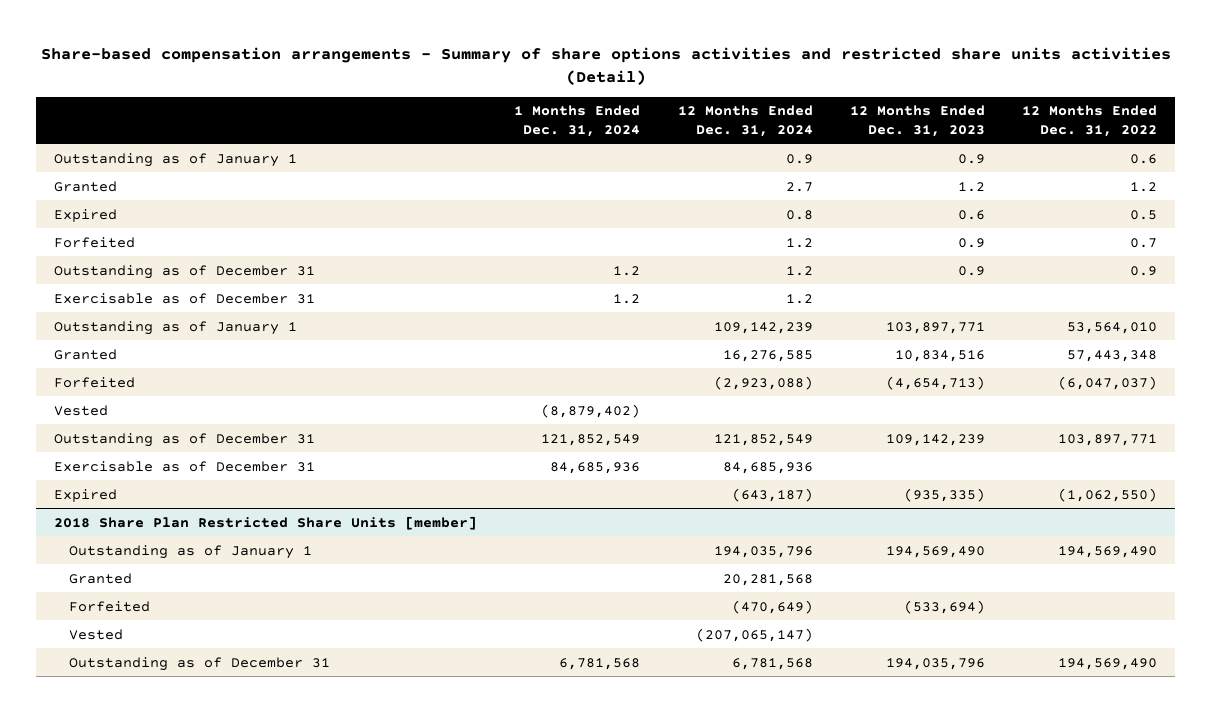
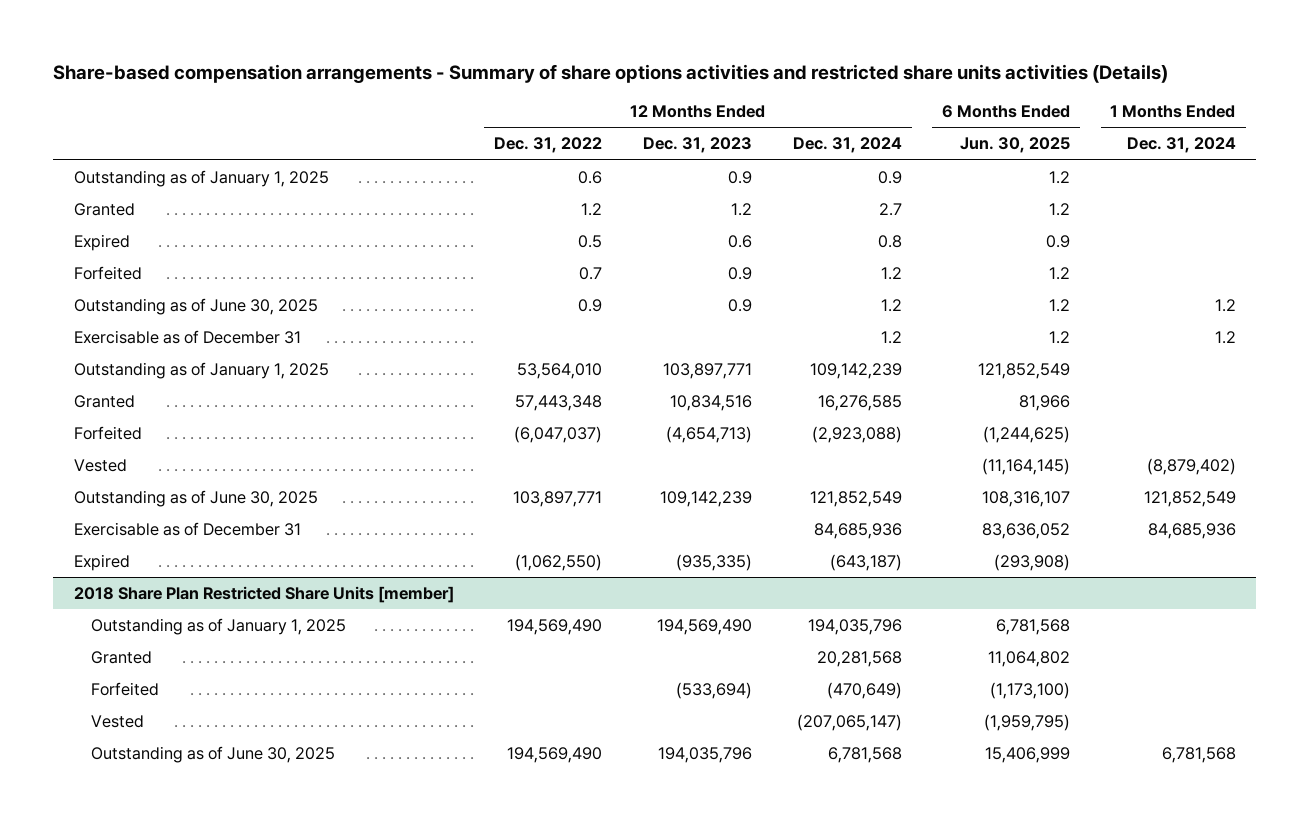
- Share-based compensation arrangements - Summary of share options activities and restricted share units activities (Detail)
+ Share-based compensation arrangements - Summary of share options activities and restricted share units activities (Details)
- | 1 Months Ended Dec. 31, 2024 | 12 Months Ended Dec. 31, 2024 | 12 Months Ended Dec. 31, 2023 | 12 Months Ended Dec. 31, 2022
+ | 12 Months Ended Dec. 31, 2022 | 12 Months Ended Dec. 31, 2023 | 12 Months Ended Dec. 31, 2024 | 6 Months Ended Jun. 30, 2025 | 1 Months Ended Dec. 31, 2024
- Outstanding as of January 1 | | 0.9 | 0.9 | 0.6
+ Outstanding as of January 1, 2025 | 0.6 | 0.9 | 0.9 | 1.2 |
- Outstanding as of December 31 | 1.2 | 1.2 | 0.9 | 0.9
+ Outstanding as of June 30, 2025 | 0.9 | 0.9 | 1.2 | 1.2 | 1.2
- Outstanding as of January 1 | | 109,142,239 | 103,897,771 | 53,564,010
+ Outstanding as of January 1, 2025 | 53,564,010 | 103,897,771 | 109,142,239 | 121,852,549 |
- Outstanding as of December 31 | 121,852,549 | 121,852,549 | 109,142,239 | 103,897,771
+ Outstanding as of June 30, 2025 | 103,897,771 | 109,142,239 | 121,852,549 | 108,316,107 | 121,852,549
@ 2018 Share Plan Restricted Share Units [member]
- Outstanding as of January 1 | | 194,035,796 | 194,569,490 | 194,569,490
+ Outstanding as of January 1, 2025 | 194,569,490 | 194,569,490 | 194,035,796 | 6,781,568 |
- Outstanding as of December 31 | 6,781,568 | 6,781,568 | 194,035,796 | 194,569,490
+ Outstanding as of June 30, 2025 | 194,569,490 | 194,035,796 | 6,781,568 | 15,406,999 | 6,781,568

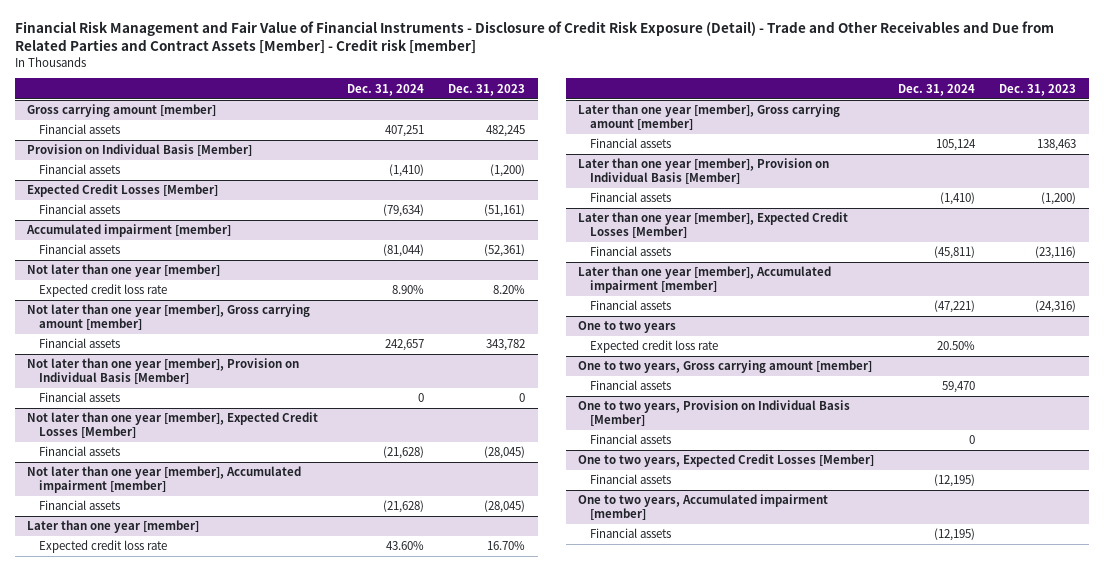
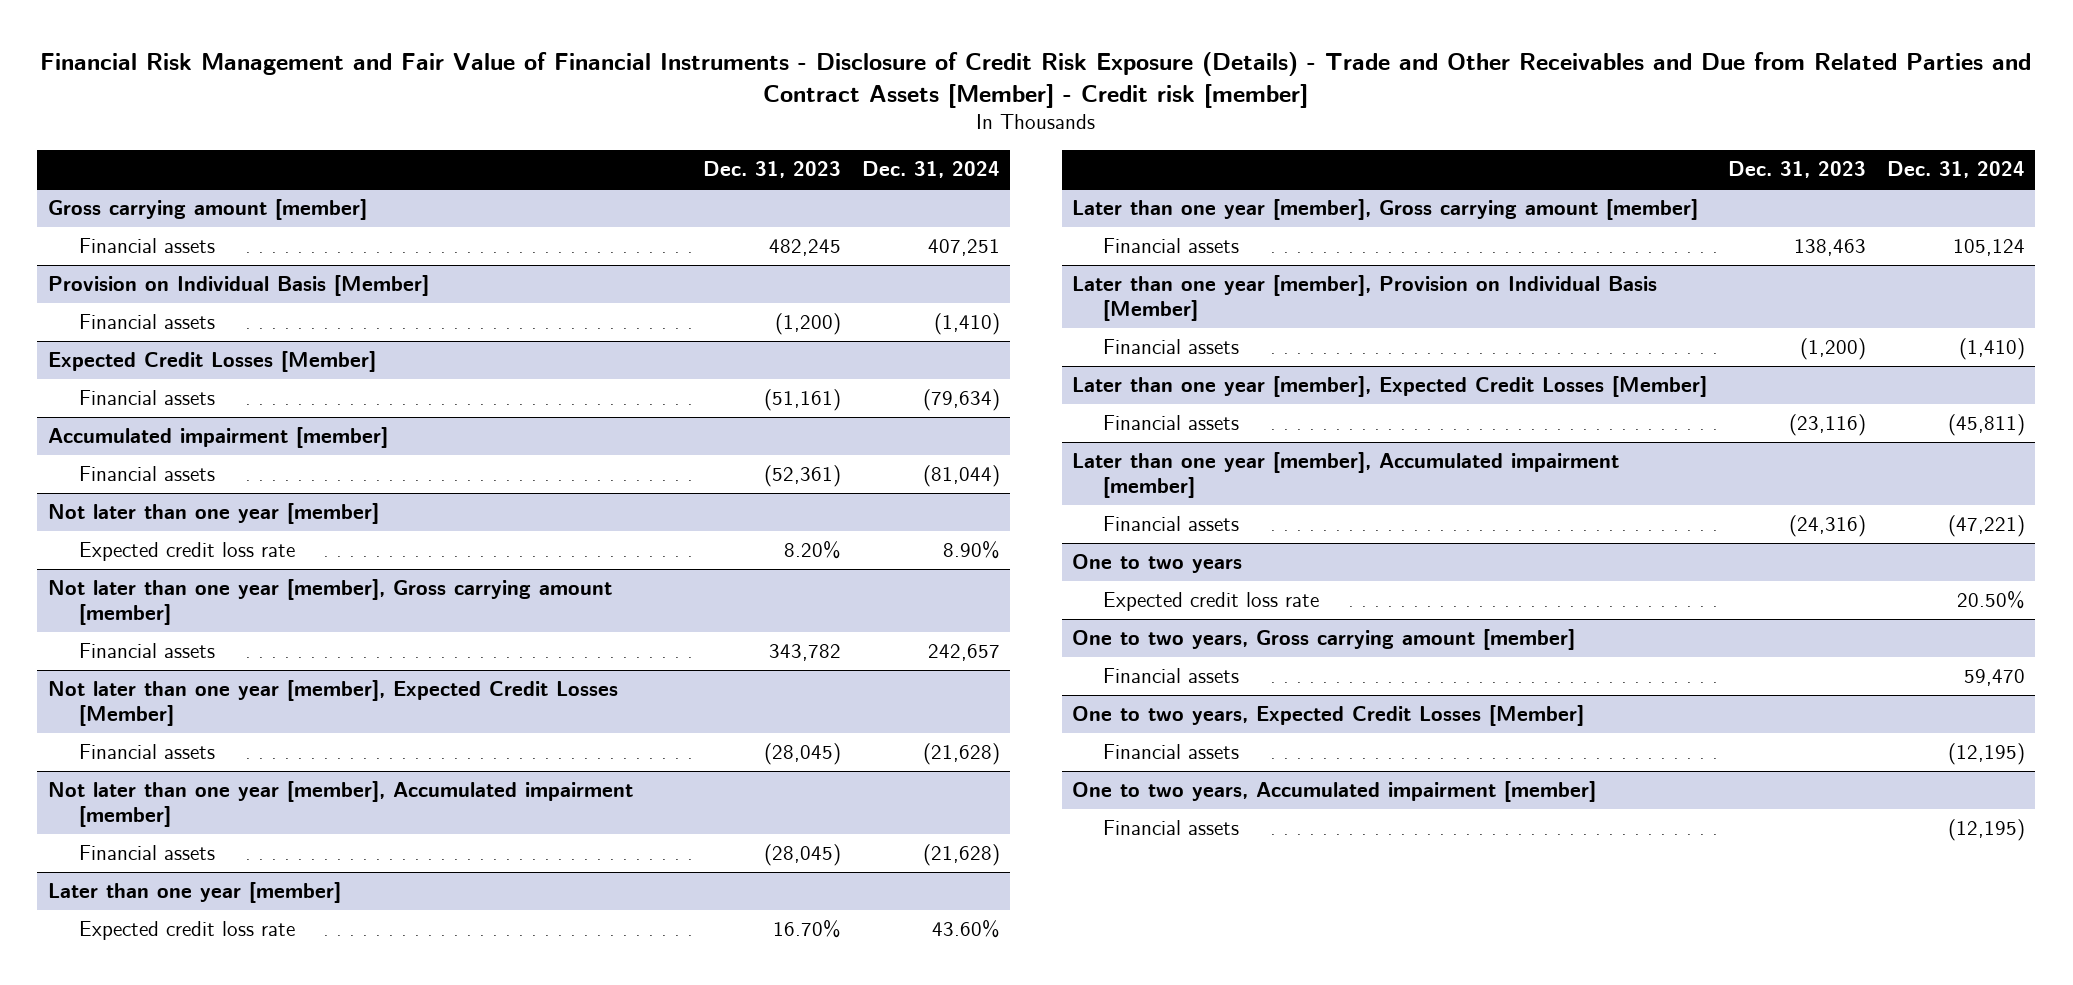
- Financial Risk Management and Fair Value of Financial Instruments - Disclosure of Credit Risk Exposure (Detail) - Trade and Other Receivables and Due from Related Parties and Contract Assets [Member] - Credit risk [member]
+ Financial Risk Management and Fair Value of Financial Instruments - Disclosure of Credit Risk Exposure (Details) - Trade and Other Receivables and Due from Related Parties and Contract Assets [Member] - Credit risk [member]
- | Dec. 31, 2024 | Dec. 31, 2023
+ | Dec. 31, 2023 | Dec. 31, 2024
- Not later than one year [member], Provision on Individual Basis [Member]
- Financial assets | 0 | 0
- One to two years, Provision on Individual Basis [Member]
- Financial assets | 0 |

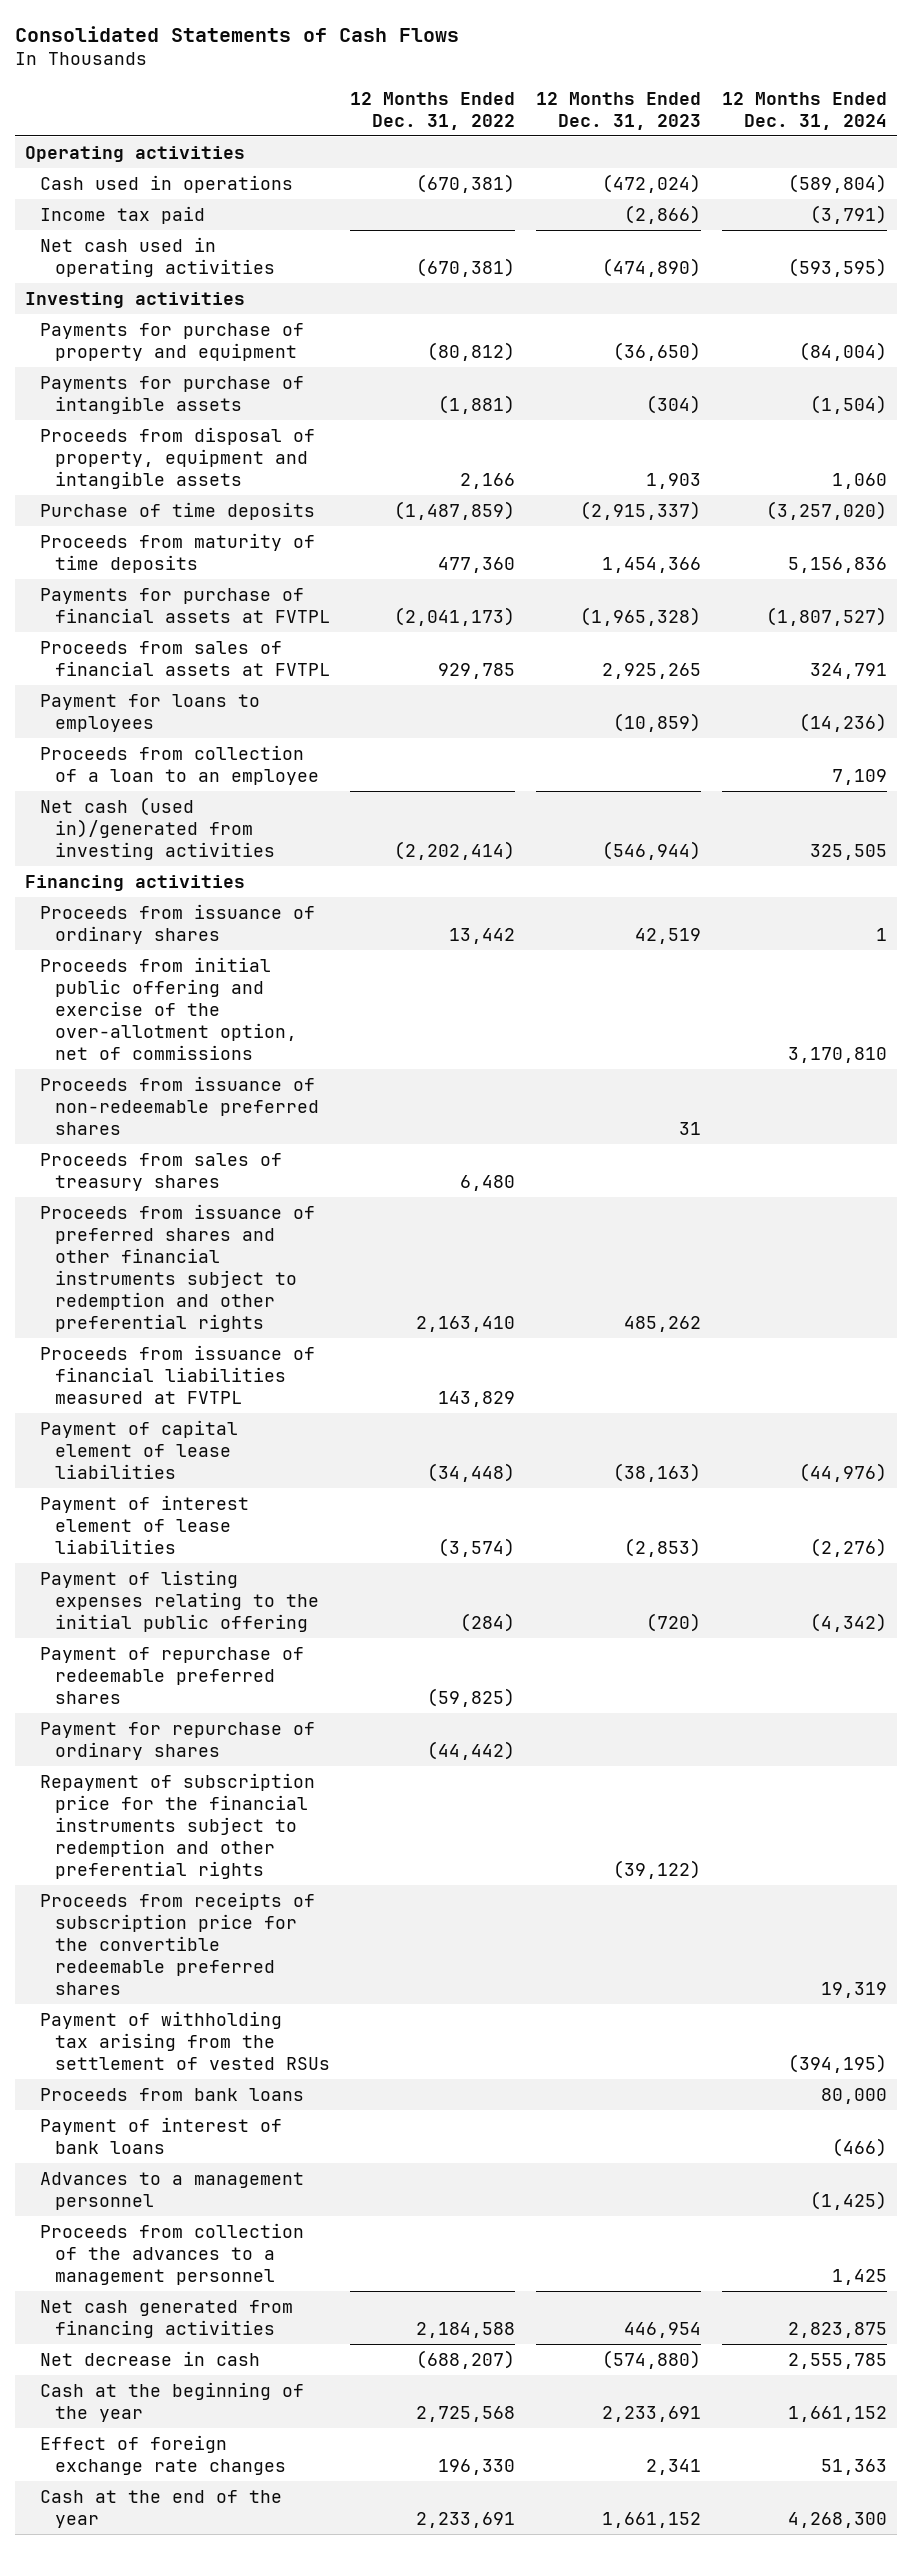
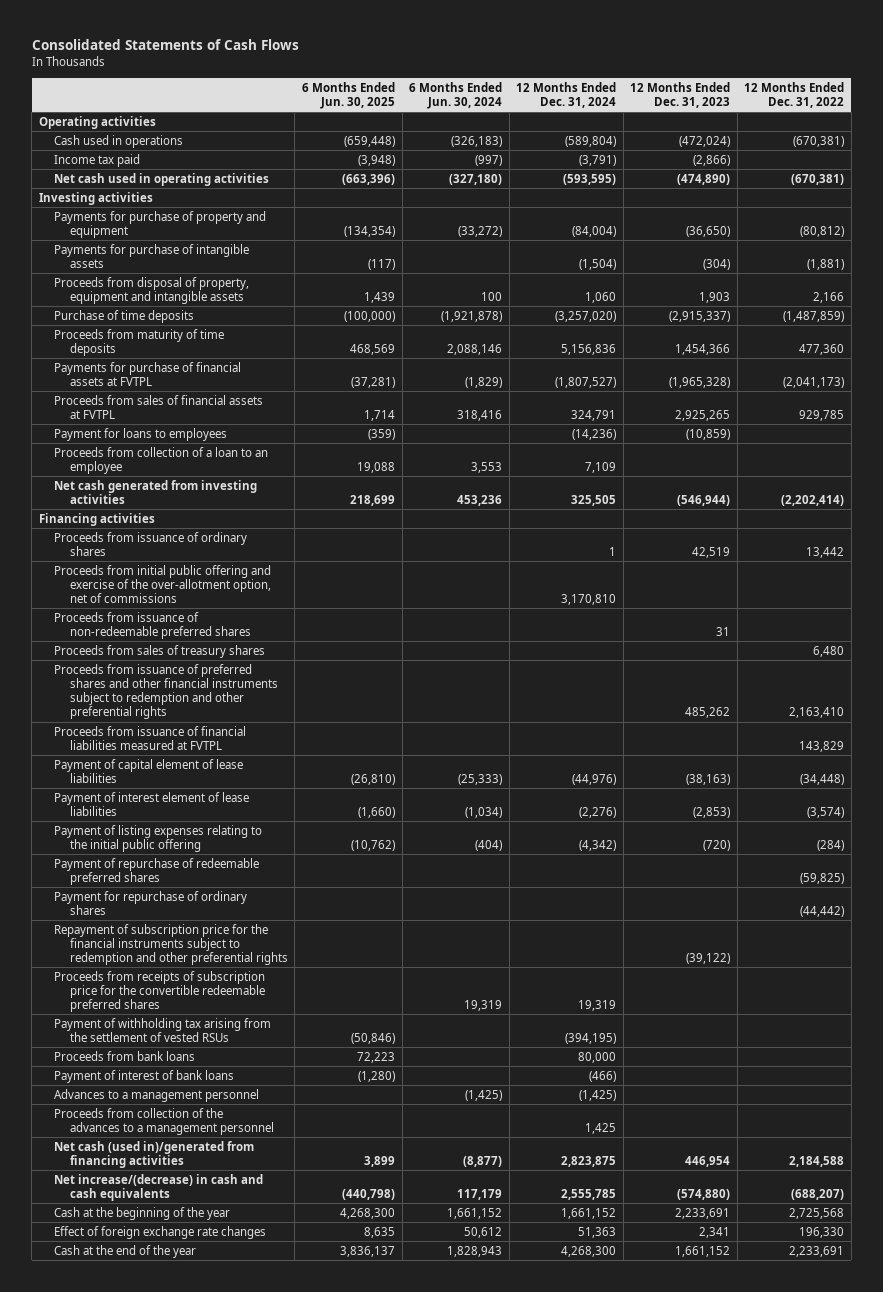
- | 12 Months Ended Dec. 31, 2022 | 12 Months Ended Dec. 31, 2023 | 12 Months Ended Dec. 31, 2024
+ | 6 Months Ended Jun. 30, 2025 | 6 Months Ended Jun. 30, 2024 | 12 Months Ended Dec. 31, 2024 | 12 Months Ended Dec. 31, 2023 | 12 Months Ended Dec. 31, 2022
- Net cash (used in)/generated from investing activities | (2,202,414) | (546,944) | 325,505
+ Net cash generated from investing activities | 218,699 | 453,236 | 325,505 | (546,944) | (2,202,414)
- Net cash generated from financing activities | 2,184,588 | 446,954 | 2,823,875
- Net decrease in cash | (688,207) | (574,880) | 2,555,785
+ Net cash (used in)/generated from financing activities | 3,899 | (8,877) | 2,823,875 | 446,954 | 2,184,588
+ Net increase/(decrease) in cash and cash equivalents | (440,798) | 117,179 | 2,555,785 | (574,880) | (688,207)

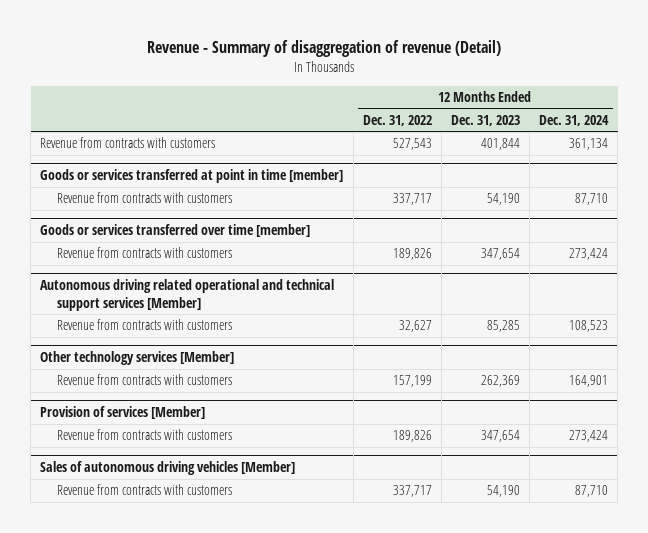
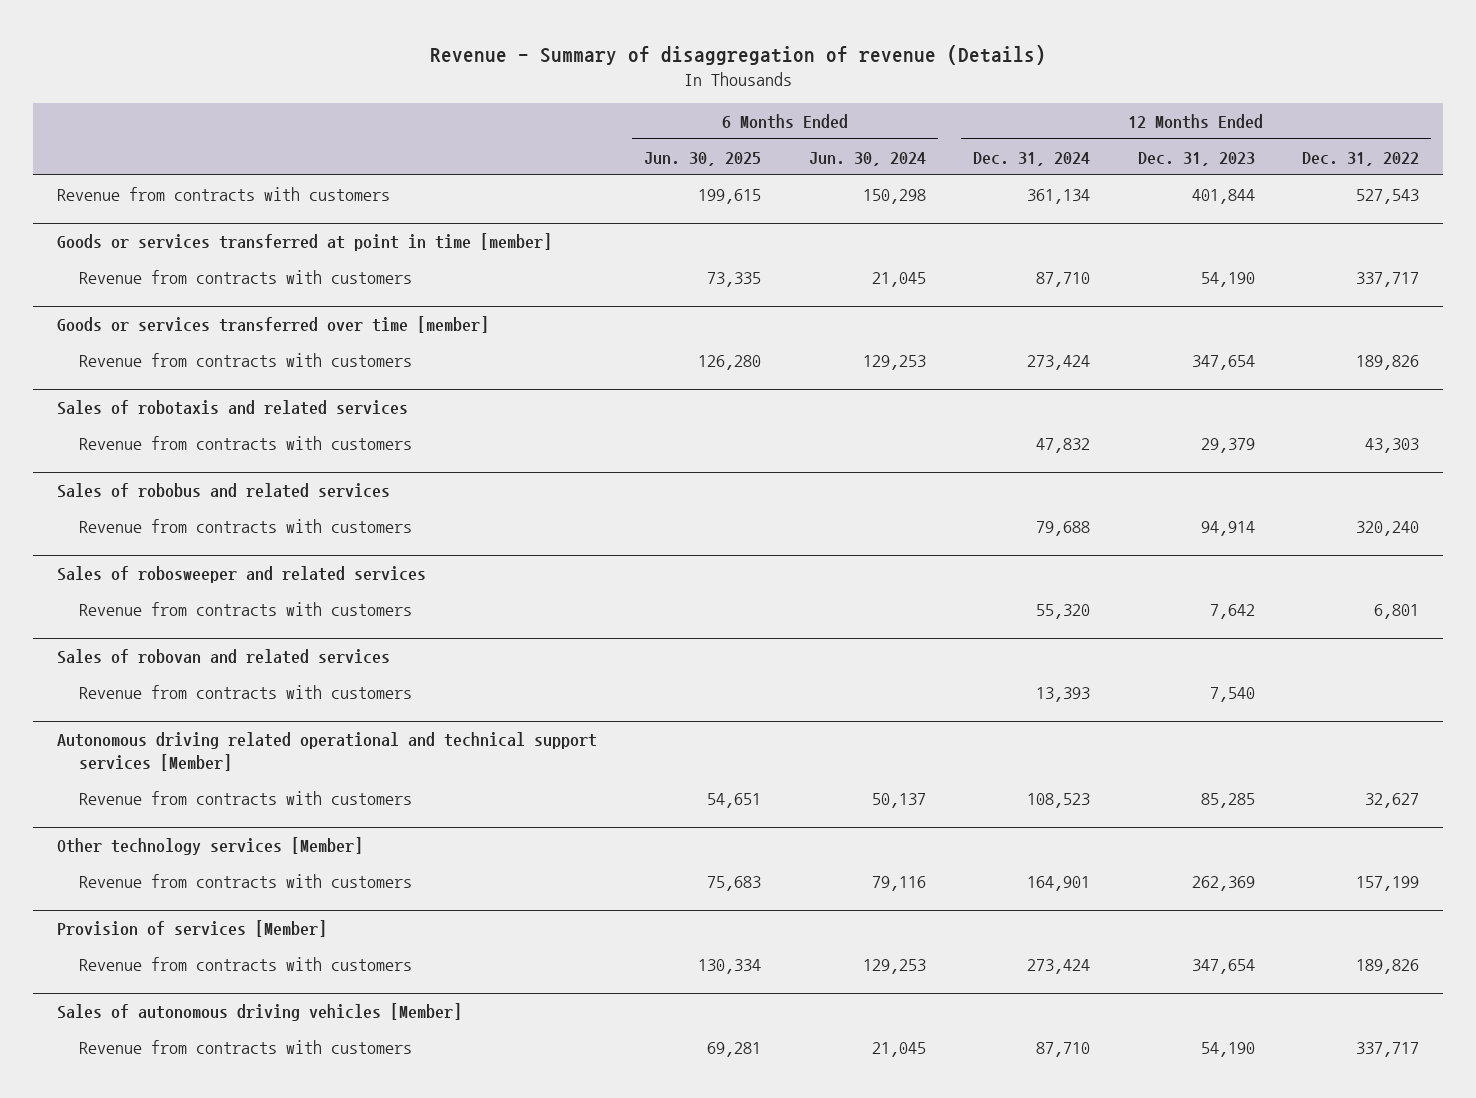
- Revenue - Summary of disaggregation of revenue (Detail)
+ Revenue - Summary of disaggregation of revenue (Details)
- | 12 Months Ended Dec. 31, 2022 | 12 Months Ended Dec. 31, 2023 | 12 Months Ended Dec. 31, 2024
+ | 6 Months Ended Jun. 30, 2025 | 6 Months Ended Jun. 30, 2024 | 12 Months Ended Dec. 31, 2024 | 12 Months Ended Dec. 31, 2023 | 12 Months Ended Dec. 31, 2022
+ Sales of robotaxis and related services
+ Revenue from contracts with customers | | | 47,832 | 29,379 | 43,303
+ Sales of robobus and related services
+ Revenue from contracts with customers | | | 79,688 | 94,914 | 320,240
+ Sales of robosweeper and related services
+ Revenue from contracts with customers | | | 55,320 | 7,642 | 6,801
+ Sales of robovan and related services
+ Revenue from contracts with customers | | | 13,393 | 7,540 |

